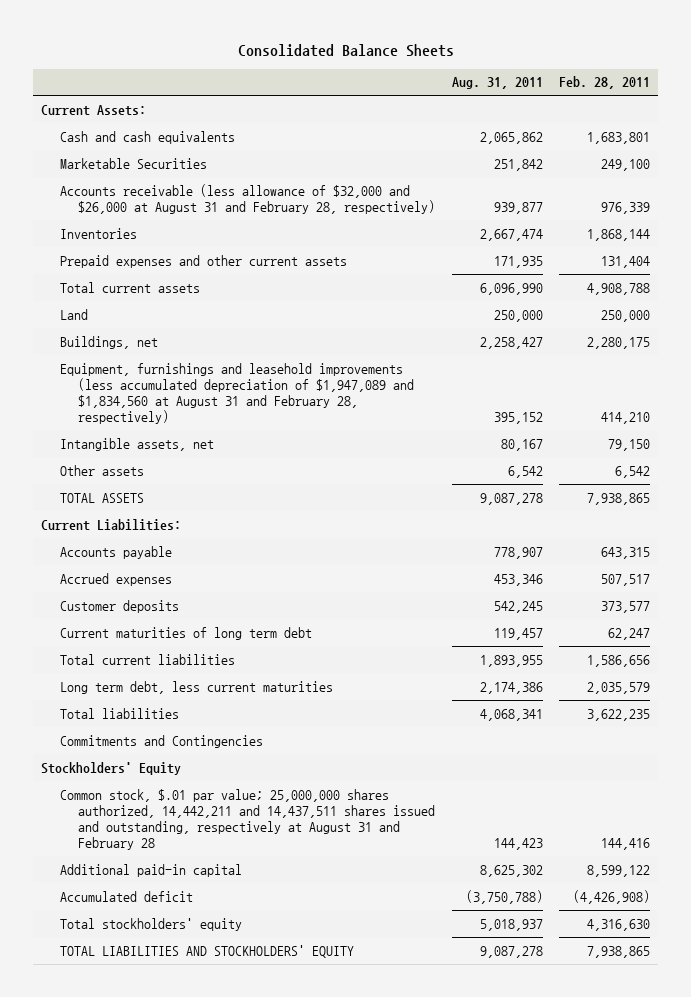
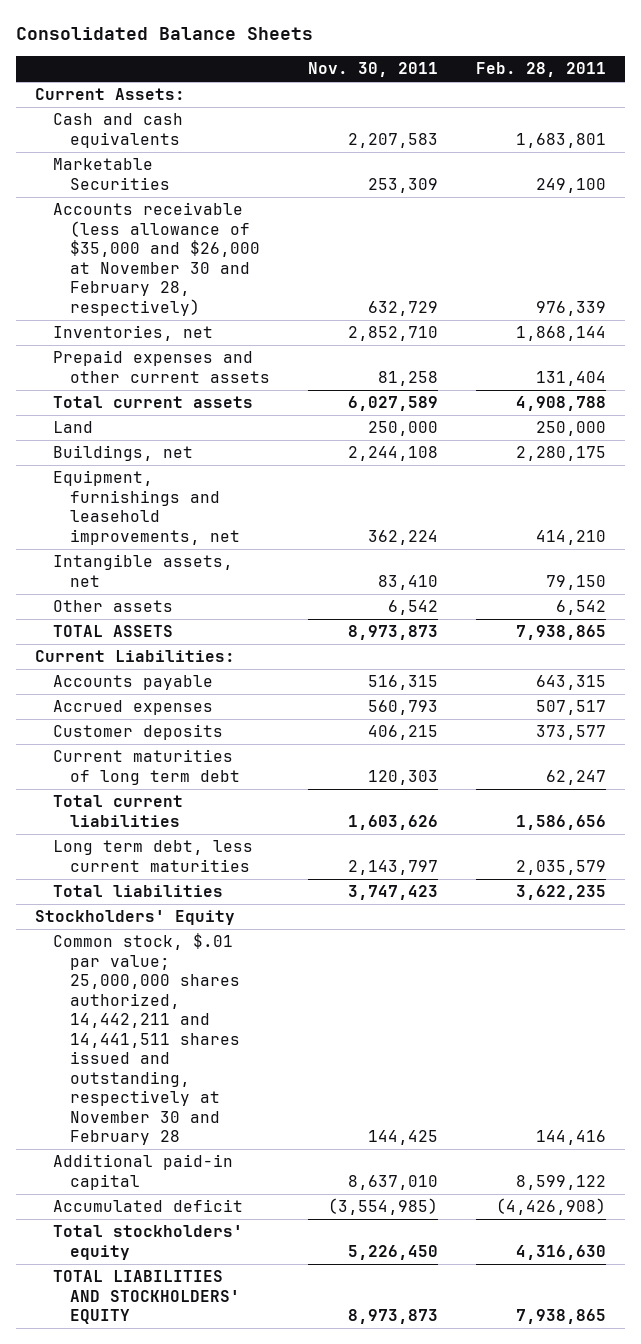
- | Aug. 31, 2011 | Feb. 28, 2011
+ | Nov. 30, 2011 | Feb. 28, 2011
- Accounts receivable (less allowance of $32,000 and $26,000 at August 31 and February 28, respectively) | 939,877 | 976,339
- Inventories | 2,667,474 | 1,868,144
+ Accounts receivable (less allowance of $35,000 and $26,000 at November 30 and February 28, respectively) | 632,729 | 976,339
+ Inventories, net | 2,852,710 | 1,868,144
- Equipment, furnishings and leasehold improvements (less accumulated depreciation of $1,947,089 and $1,834,560 at August 31 and February 28, respectively) | 395,152 | 414,210
+ Equipment, furnishings and leasehold improvements, net | 362,224 | 414,210
- Commitments and Contingencies
- Common stock, $.01 par value; 25,000,000 shares authorized, 14,442,211 and 14,437,511 shares issued and outstanding, respectively at August 31 and February 28 | 144,423 | 144,416
+ Common stock, $.01 par value; 25,000,000 shares authorized, 14,442,211 and 14,441,511 shares issued and outstanding, respectively at November 30 and February 28 | 144,425 | 144,416

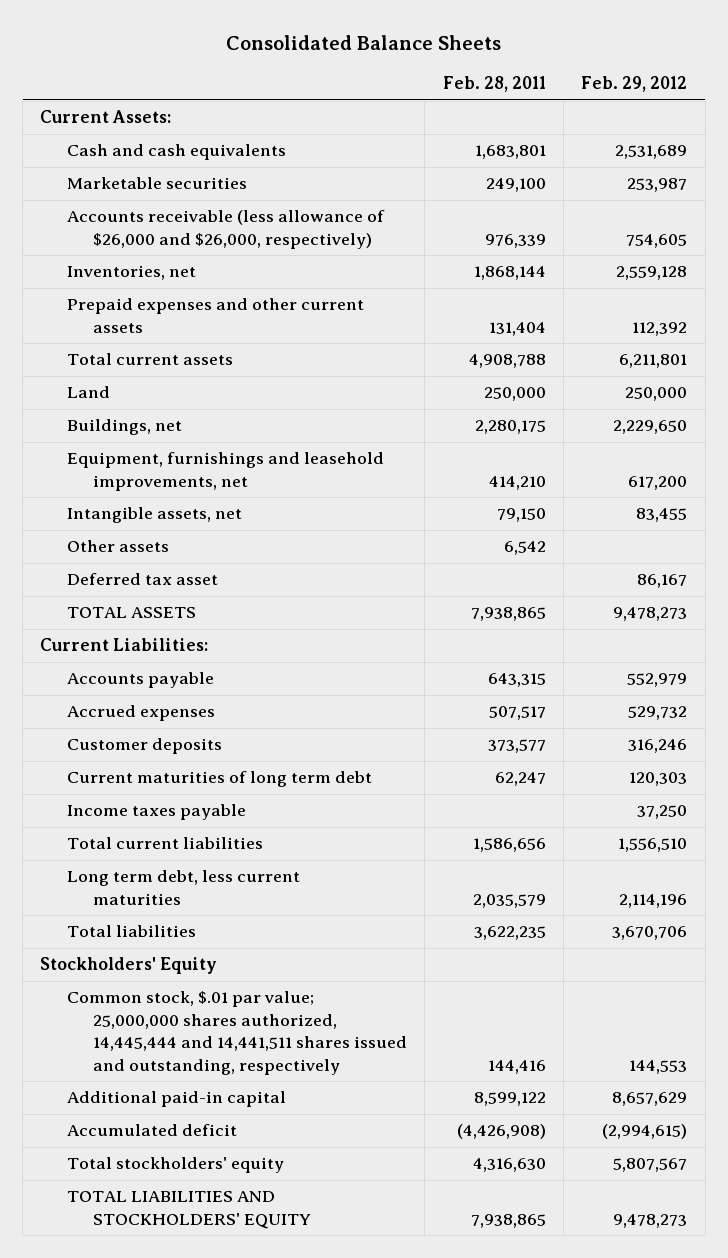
- | Nov. 30, 2011 | Feb. 28, 2011
+ | Feb. 28, 2011 | Feb. 29, 2012
- Marketable Securities | 253,309 | 249,100
- Accounts receivable (less allowance of $35,000 and $26,000 at November 30 and February 28, respectively) | 632,729 | 976,339
+ Marketable securities | 249,100 | 253,987
+ Accounts receivable (less allowance of $26,000 and $26,000, respectively) | 976,339 | 754,605
+ Deferred tax asset | | 86,167
+ Income taxes payable | | 37,250
- Common stock, $.01 par value; 25,000,000 shares authorized, 14,442,211 and 14,441,511 shares issued and outstanding, respectively at November 30 and February 28 | 144,425 | 144,416
+ Common stock, $.01 par value; 25,000,000 shares authorized, 14,445,444 and 14,441,511 shares issued and outstanding, respectively | 144,416 | 144,553

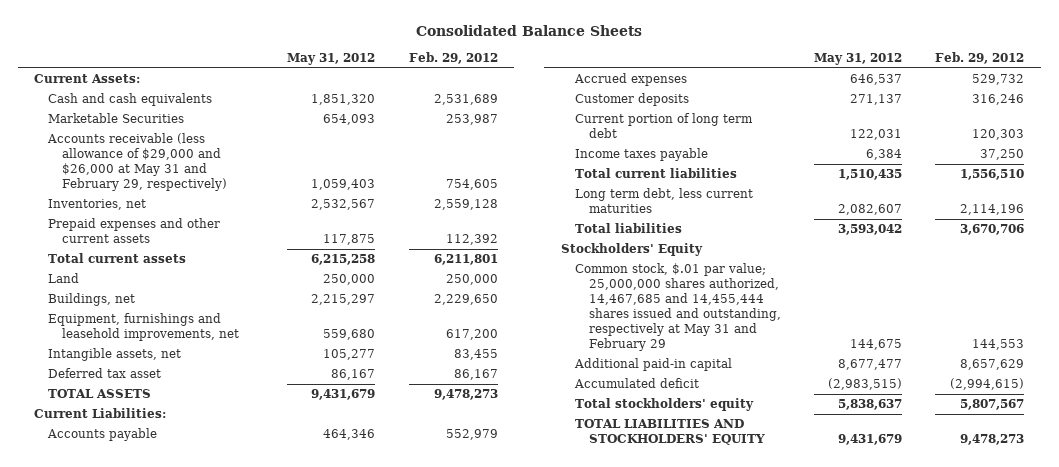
- | Feb. 28, 2011 | Feb. 29, 2012
+ | May 31, 2012 | Feb. 29, 2012
- Marketable securities | 249,100 | 253,987
- Accounts receivable (less allowance of $26,000 and $26,000, respectively) | 976,339 | 754,605
+ Marketable Securities | 654,093 | 253,987
+ Accounts receivable (less allowance of $29,000 and $26,000 at May 31 and February 29, respectively) | 1,059,403 | 754,605
- Other assets | 6,542 |
- Current maturities of long term debt | 62,247 | 120,303
+ Current portion of long term debt | 122,031 | 120,303
- Common stock, $.01 par value; 25,000,000 shares authorized, 14,445,444 and 14,441,511 shares issued and outstanding, respectively | 144,416 | 144,553
+ Common stock, $.01 par value; 25,000,000 shares authorized, 14,467,685 and 14,455,444 shares issued and outstanding, respectively at May 31 and February 29 | 144,675 | 144,553

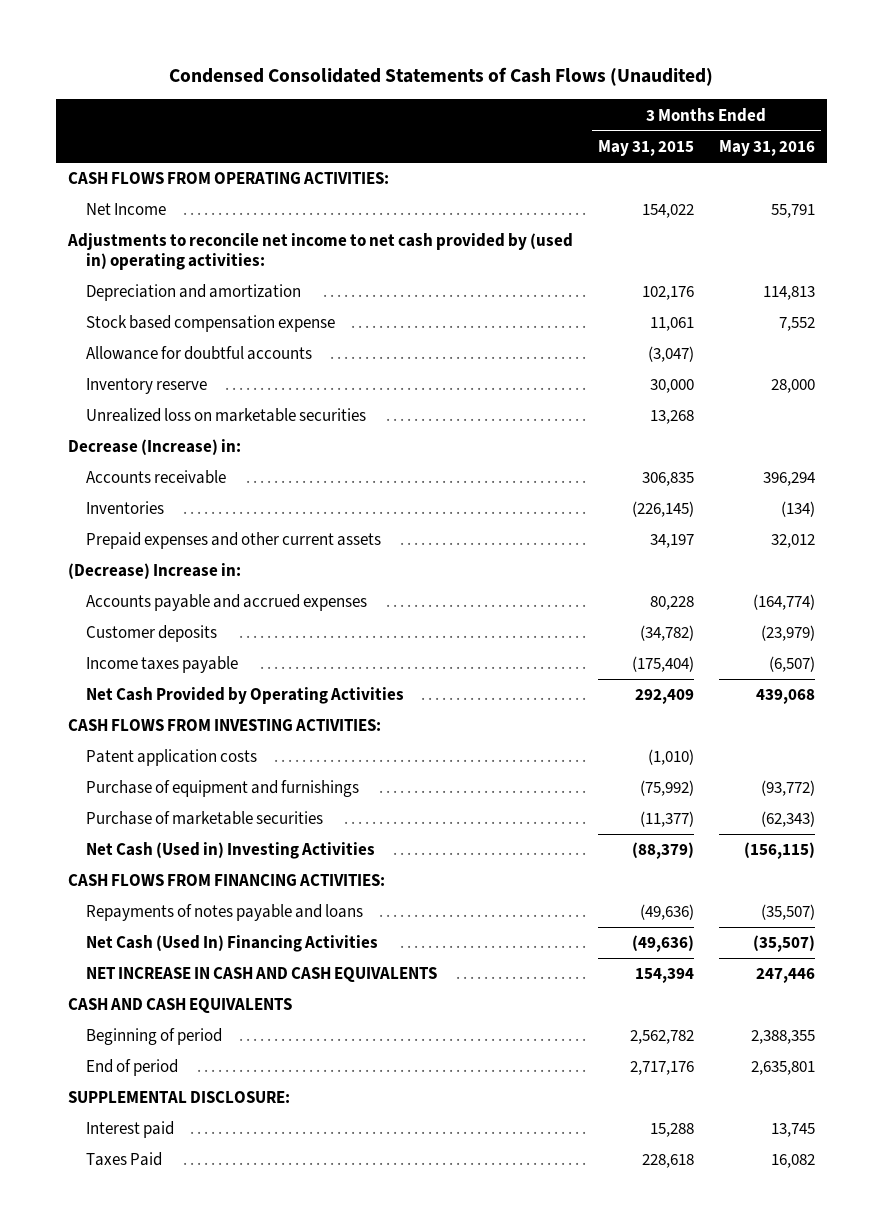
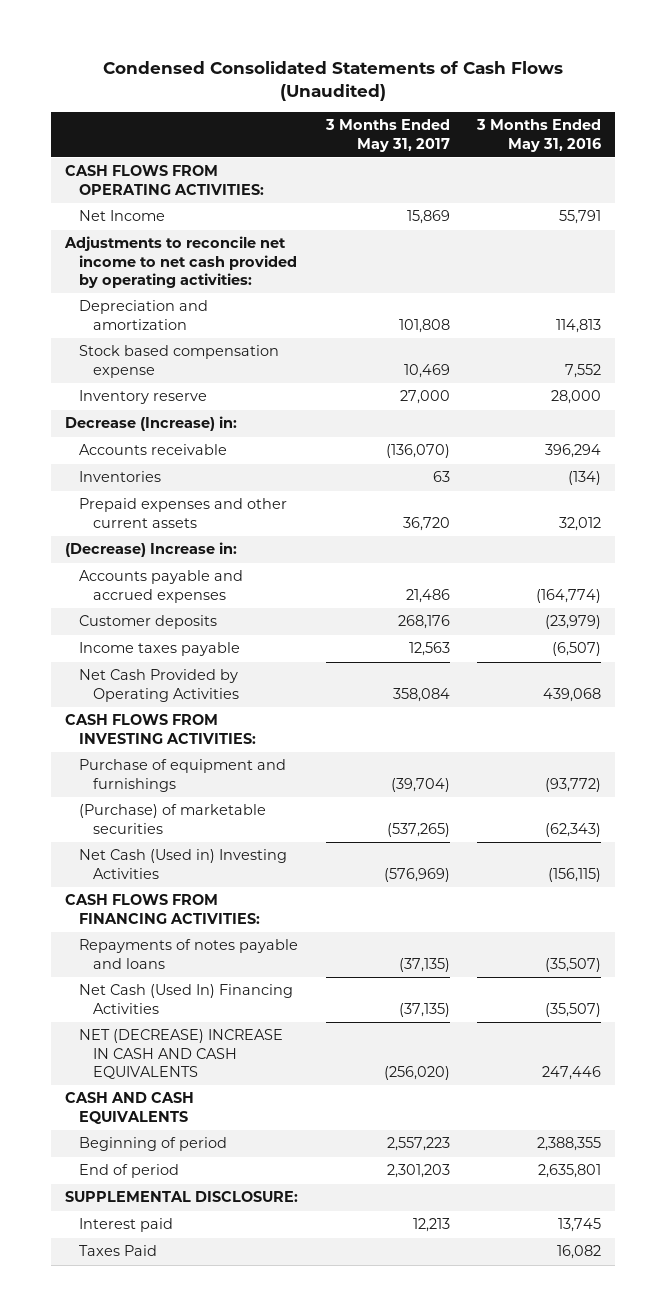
- | 3 Months Ended May 31, 2015 | 3 Months Ended May 31, 2016
+ | 3 Months Ended May 31, 2017 | 3 Months Ended May 31, 2016
- Adjustments to reconcile net income to net cash provided by (used in) operating activities:
+ Adjustments to reconcile net income to net cash provided by operating activities:
- Allowance for doubtful accounts | (3,047) |
- Unrealized loss on marketable securities | 13,268 |
- Patent application costs | (1,010) |
- Purchase of marketable securities | (11,377) | (62,343)
+ (Purchase) of marketable securities | (537,265) | (62,343)
- NET INCREASE IN CASH AND CASH EQUIVALENTS | 154,394 | 247,446
+ NET (DECREASE) INCREASE IN CASH AND CASH EQUIVALENTS | (256,020) | 247,446

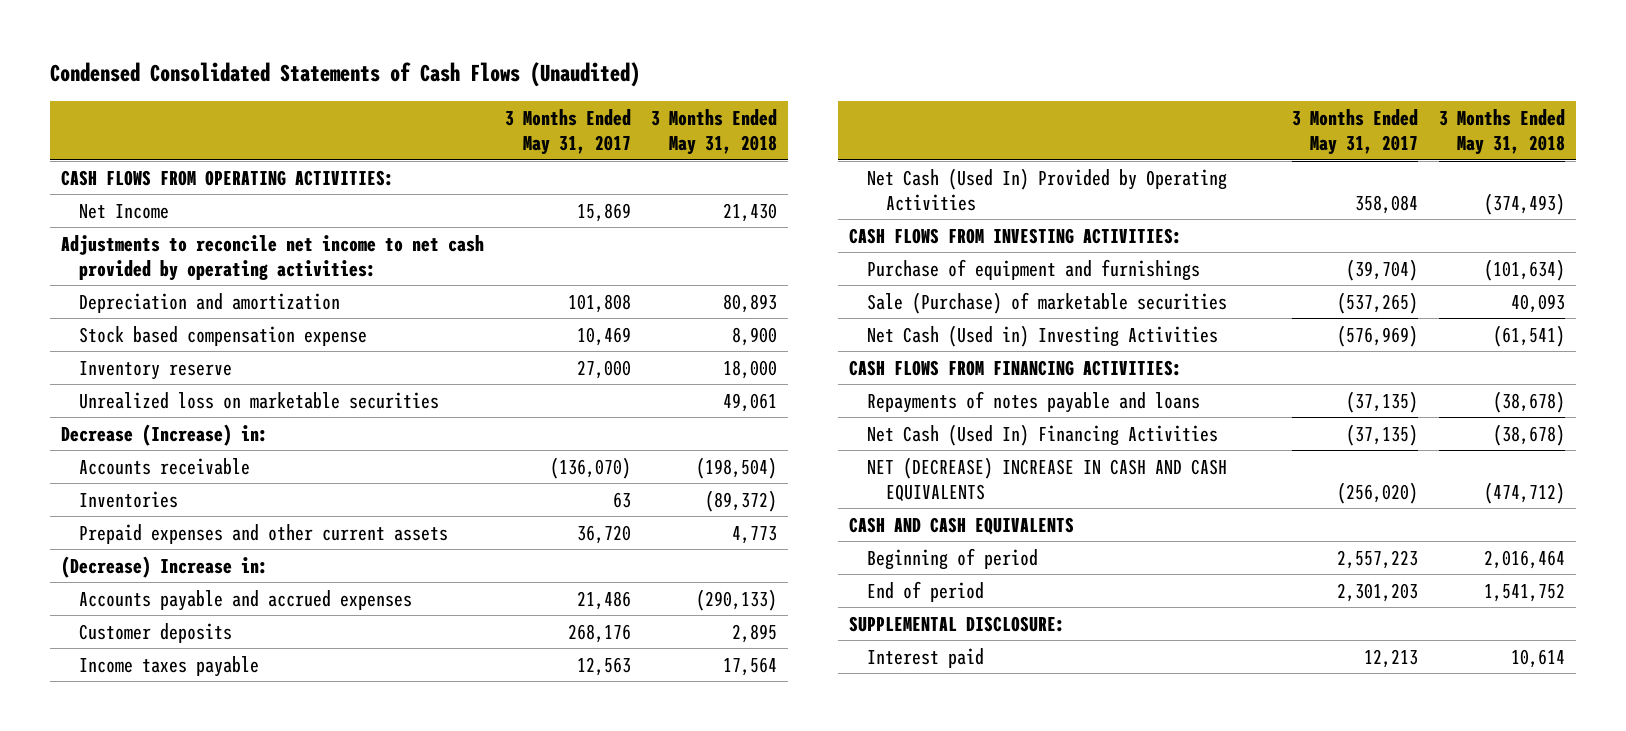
- | 3 Months Ended May 31, 2017 | 3 Months Ended May 31, 2016
+ | 3 Months Ended May 31, 2017 | 3 Months Ended May 31, 2018
+ Unrealized loss on marketable securities | | 49,061
- Net Cash Provided by Operating Activities | 358,084 | 439,068
+ Net Cash (Used In) Provided by Operating Activities | 358,084 | (374,493)
- (Purchase) of marketable securities | (537,265) | (62,343)
+ Sale (Purchase) of marketable securities | (537,265) | 40,093
- Taxes Paid | | 16,082

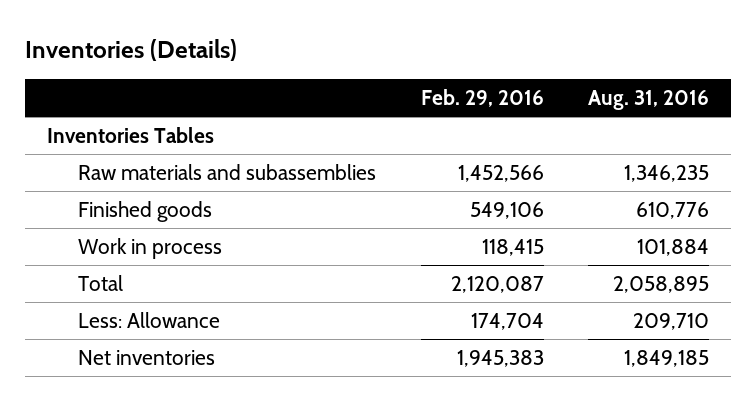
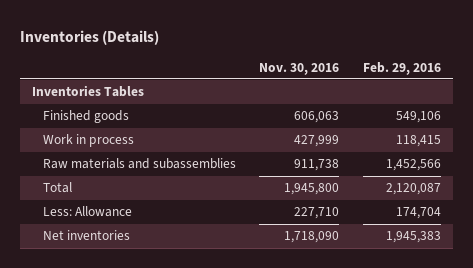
- | Feb. 29, 2016 | Aug. 31, 2016
+ | Nov. 30, 2016 | Feb. 29, 2016
moved down: Raw materials and subassemblies | 911,738 | 1,452,566

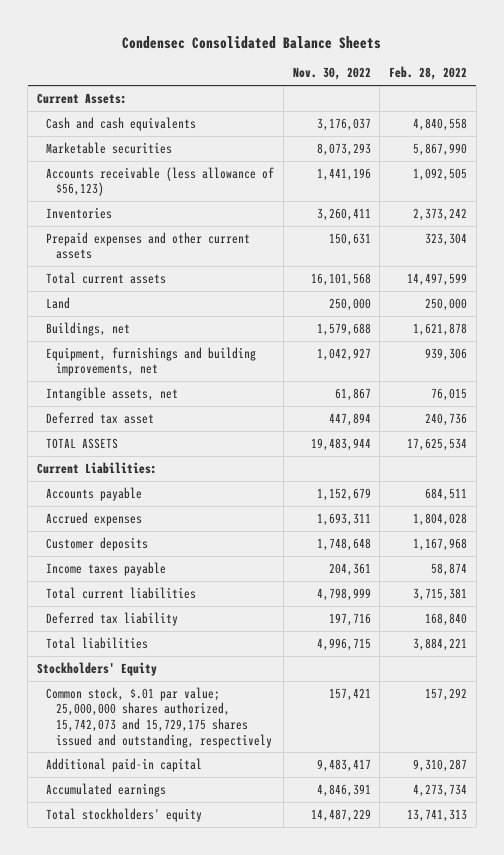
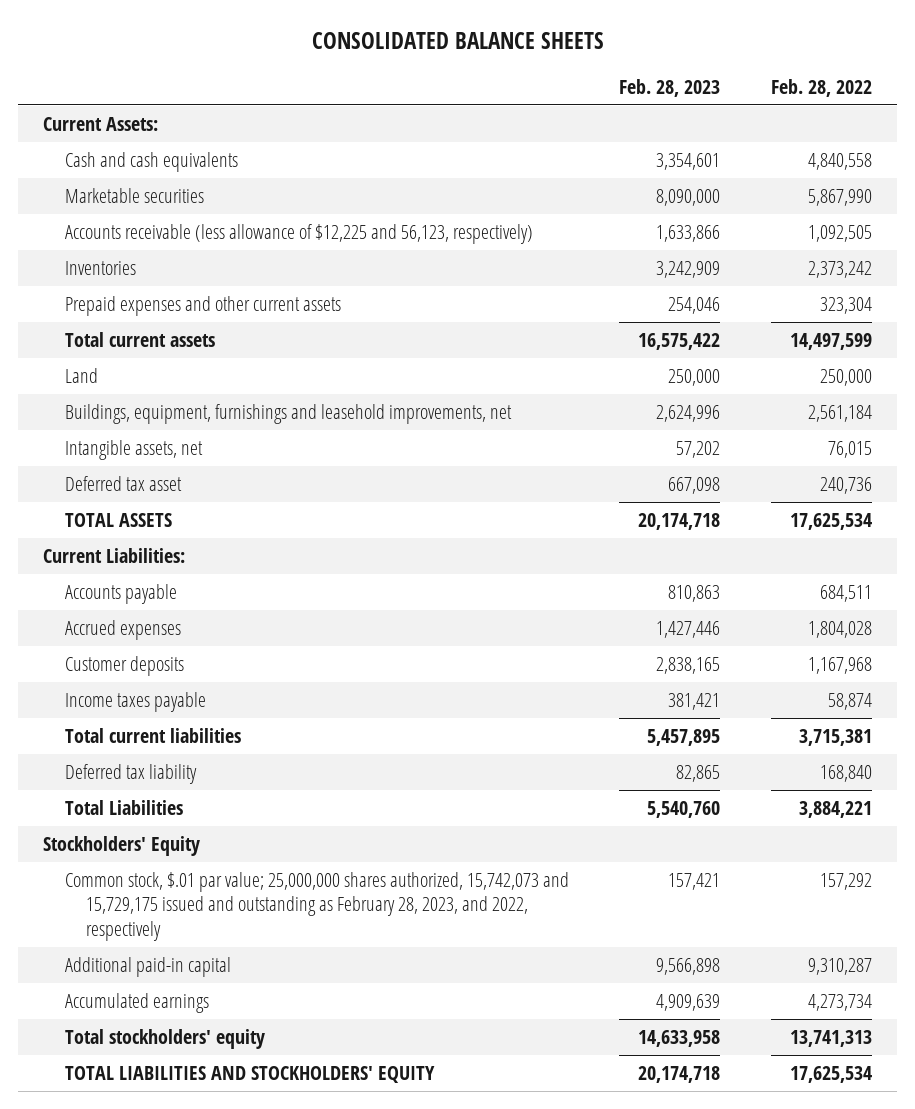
- Condensec Consolidated Balance Sheets
+ CONSOLIDATED BALANCE SHEETS
- | Nov. 30, 2022 | Feb. 28, 2022
+ | Feb. 28, 2023 | Feb. 28, 2022
- Accounts receivable (less allowance of $56,123) | 1,441,196 | 1,092,505
+ Accounts receivable (less allowance of $12,225 and 56,123, respectively) | 1,633,866 | 1,092,505
- Buildings, net | 1,579,688 | 1,621,878
- Equipment, furnishings and building improvements, net | 1,042,927 | 939,306
+ Buildings, equipment, furnishings and leasehold improvements, net | 2,624,996 | 2,561,184
- Total liabilities | 4,996,715 | 3,884,221
+ Total Liabilities | 5,540,760 | 3,884,221
- Common stock, $.01 par value; 25,000,000 shares authorized, 15,742,073 and 15,729,175 shares issued and outstanding, respectively | 157,421 | 157,292
+ Common stock, $.01 par value; 25,000,000 shares authorized, 15,742,073 and 15,729,175 issued and outstanding as February 28, 2023, and 2022, respectively | 157,421 | 157,292
+ TOTAL LIABILITIES AND STOCKHOLDERS' EQUITY | 20,174,718 | 17,625,534

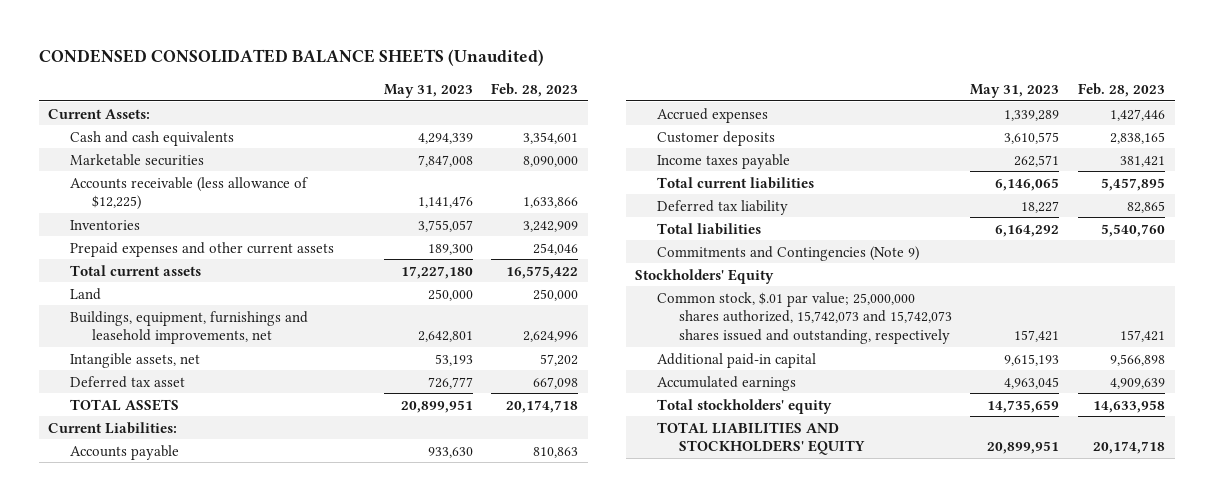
- CONSOLIDATED BALANCE SHEETS
+ CONDENSED CONSOLIDATED BALANCE SHEETS (Unaudited)
- | Feb. 28, 2023 | Feb. 28, 2022
+ | May 31, 2023 | Feb. 28, 2023
- Accounts receivable (less allowance of $12,225 and 56,123, respectively) | 1,633,866 | 1,092,505
+ Accounts receivable (less allowance of $12,225) | 1,141,476 | 1,633,866
- Total Liabilities | 5,540,760 | 3,884,221
+ Total liabilities | 6,164,292 | 5,540,760
+ Commitments and Contingencies (Note 9)
- Common stock, $.01 par value; 25,000,000 shares authorized, 15,742,073 and 15,729,175 issued and outstanding as February 28, 2023, and 2022, respectively | 157,421 | 157,292
+ Common stock, $.01 par value; 25,000,000 shares authorized, 15,742,073 and 15,742,073 shares issued and outstanding, respectively | 157,421 | 157,421

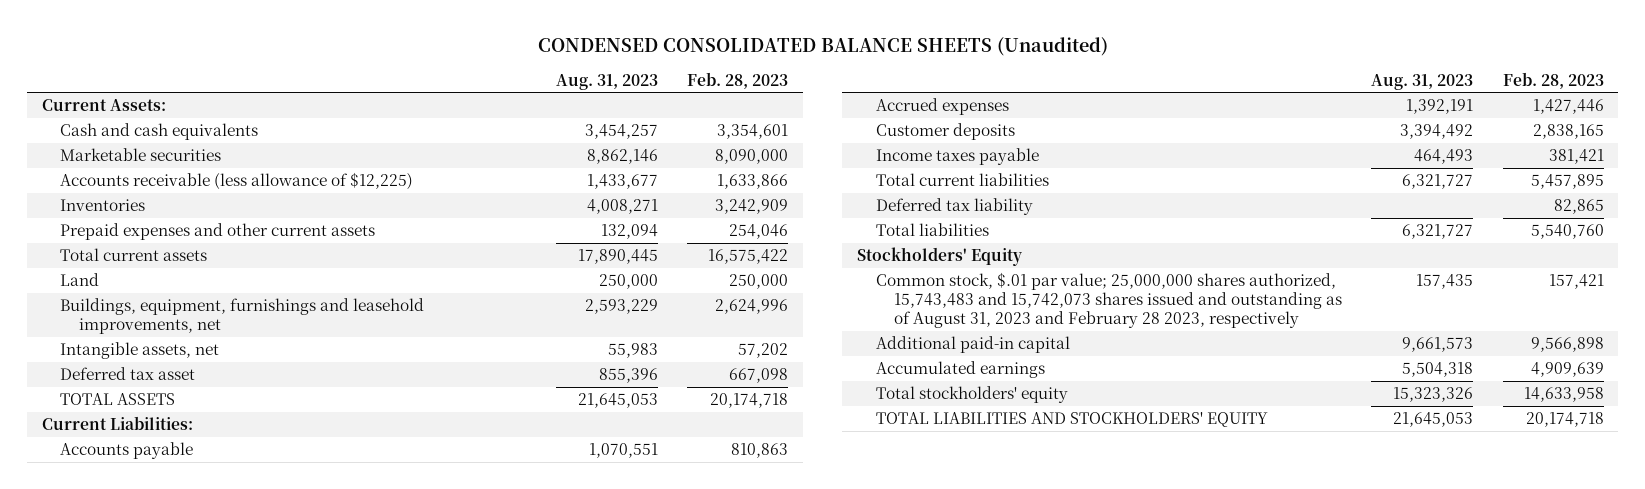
- | May 31, 2023 | Feb. 28, 2023
+ | Aug. 31, 2023 | Feb. 28, 2023
- Commitments and Contingencies (Note 9)
- Common stock, $.01 par value; 25,000,000 shares authorized, 15,742,073 and 15,742,073 shares issued and outstanding, respectively | 157,421 | 157,421
+ Common stock, $.01 par value; 25,000,000 shares authorized, 15,743,483 and 15,742,073 shares issued and outstanding as of August 31, 2023 and February 28 2023, respectively | 157,435 | 157,421

